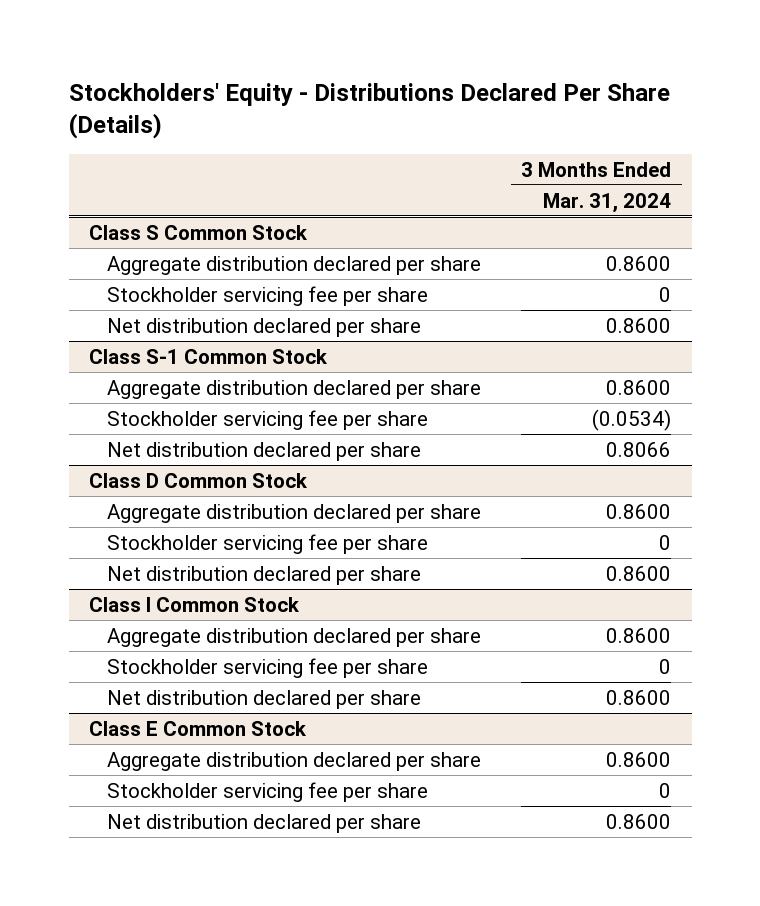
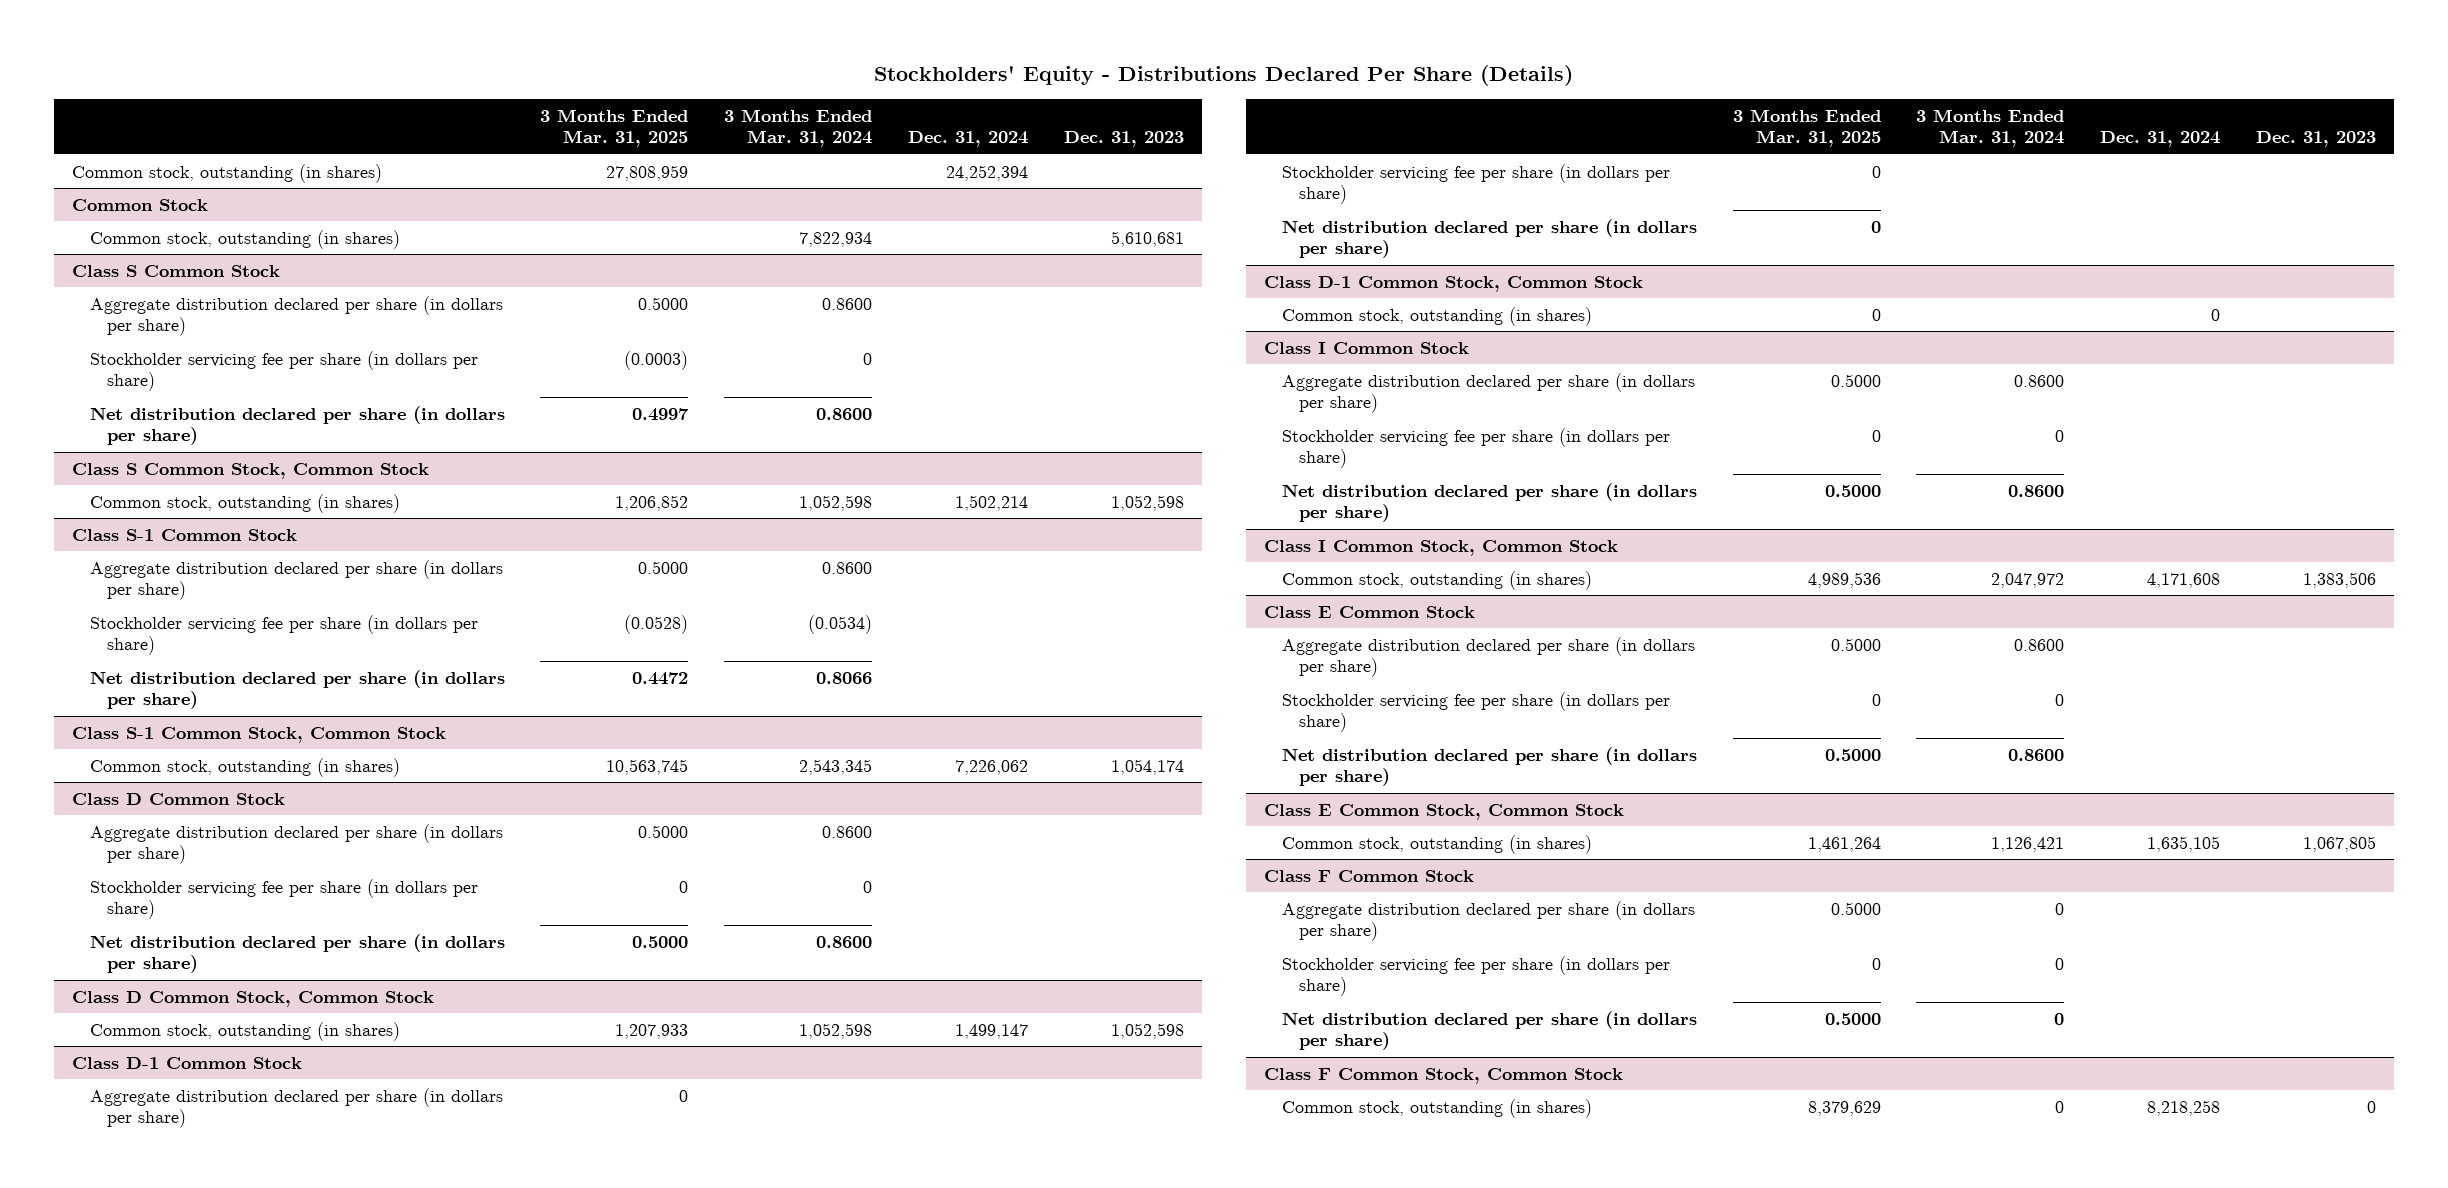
- | 3 Months Ended Mar. 31, 2024
+ | 3 Months Ended Mar. 31, 2025 | 3 Months Ended Mar. 31, 2024 | Dec. 31, 2024 | Dec. 31, 2023
+ Common stock, outstanding (in shares) | 27,808,959 | | 24,252,394 |
+ Common Stock
+ Common stock, outstanding (in shares) | | 7,822,934 | | 5,610,681
@ Class S Common Stock
- Aggregate distribution declared per share | 0.8600
- Stockholder servicing fee per share | 0
- Net distribution declared per share | 0.8600
+ Aggregate distribution declared per share (in dollars per share) | 0.5000 | 0.8600 | |
+ Stockholder servicing fee per share (in dollars per share) | (0.0003) | 0 | |
+ Net distribution declared per share (in dollars per share) | 0.4997 | 0.8600 | |
+ Class S Common Stock, Common Stock
+ Common stock, outstanding (in shares) | 1,206,852 | 1,052,598 | 1,502,214 | 1,052,598
@ Class S-1 Common Stock
- Aggregate distribution declared per share | 0.8600
- Stockholder servicing fee per share | (0.0534)
- Net distribution declared per share | 0.8066
+ Aggregate distribution declared per share (in dollars per share) | 0.5000 | 0.8600 | |
+ Stockholder servicing fee per share (in dollars per share) | (0.0528) | (0.0534) | |
+ Net distribution declared per share (in dollars per share) | 0.4472 | 0.8066 | |
+ Class S-1 Common Stock, Common Stock
+ Common stock, outstanding (in shares) | 10,563,745 | 2,543,345 | 7,226,062 | 1,054,174
@ Class D Common Stock
- Aggregate distribution declared per share | 0.8600
- Stockholder servicing fee per share | 0
- Net distribution declared per share | 0.8600
+ Aggregate distribution declared per share (in dollars per share) | 0.5000 | 0.8600 | |
+ Stockholder servicing fee per share (in dollars per share) | 0 | 0 | |
+ Net distribution declared per share (in dollars per share) | 0.5000 | 0.8600 | |
+ Class D Common Stock, Common Stock
+ Common stock, outstanding (in shares) | 1,207,933 | 1,052,598 | 1,499,147 | 1,052,598
+ Class D-1 Common Stock
+ Aggregate distribution declared per share (in dollars per share) | 0 | | |
+ Stockholder servicing fee per share (in dollars per share) | 0 | | |
+ Net distribution declared per share (in dollars per share) | 0 | | |
+ Class D-1 Common Stock, Common Stock
+ Common stock, outstanding (in shares) | 0 | | 0 |
@ Class I Common Stock
- Aggregate distribution declared per share | 0.8600
- Stockholder servicing fee per share | 0
- Net distribution declared per share | 0.8600
+ Aggregate distribution declared per share (in dollars per share) | 0.5000 | 0.8600 | |
+ Stockholder servicing fee per share (in dollars per share) | 0 | 0 | |
+ Net distribution declared per share (in dollars per share) | 0.5000 | 0.8600 | |
+ Class I Common Stock, Common Stock
+ Common stock, outstanding (in shares) | 4,989,536 | 2,047,972 | 4,171,608 | 1,383,506
@ Class E Common Stock
- Aggregate distribution declared per share | 0.8600
- Stockholder servicing fee per share | 0
- Net distribution declared per share | 0.8600
+ Aggregate distribution declared per share (in dollars per share) | 0.5000 | 0.8600 | |
+ Stockholder servicing fee per share (in dollars per share) | 0 | 0 | |
+ Net distribution declared per share (in dollars per share) | 0.5000 | 0.8600 | |
+ Class E Common Stock, Common Stock
+ Common stock, outstanding (in shares) | 1,461,264 | 1,126,421 | 1,635,105 | 1,067,805
+ Class F Common Stock
+ Aggregate distribution declared per share (in dollars per share) | 0.5000 | 0 | |
+ Stockholder servicing fee per share (in dollars per share) | 0 | 0 | |
+ Net distribution declared per share (in dollars per share) | 0.5000 | 0 | |
+ Class F Common Stock, Common Stock
+ Common stock, outstanding (in shares) | 8,379,629 | 0 | 8,218,258 | 0

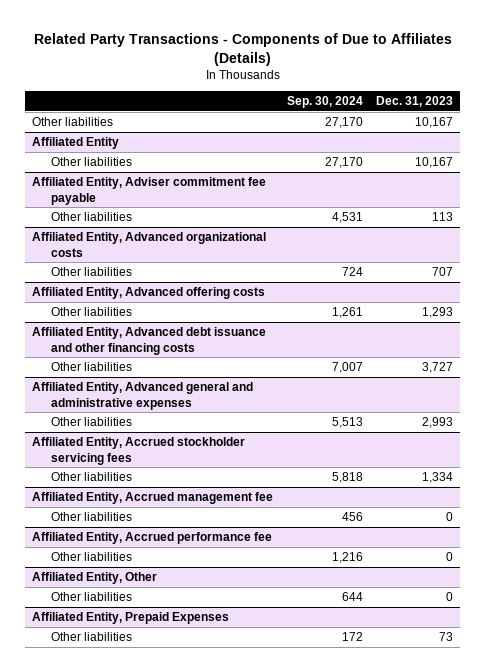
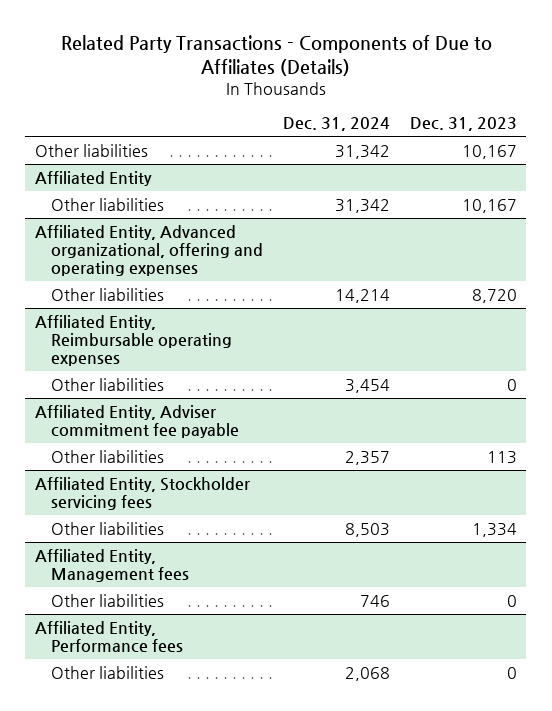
- | Sep. 30, 2024 | Dec. 31, 2023
+ | Dec. 31, 2024 | Dec. 31, 2023
+ Affiliated Entity, Advanced organizational, offering and operating expenses
+ Other liabilities | 14,214 | 8,720
+ Affiliated Entity, Reimbursable operating expenses
+ Other liabilities | 3,454 | 0
- Affiliated Entity, Advanced organizational costs
- Other liabilities | 724 | 707
- Affiliated Entity, Advanced offering costs
- Other liabilities | 1,261 | 1,293
- Affiliated Entity, Advanced debt issuance and other financing costs
- Other liabilities | 7,007 | 3,727
- Affiliated Entity, Advanced general and administrative expenses
- Other liabilities | 5,513 | 2,993
- Affiliated Entity, Accrued stockholder servicing fees
+ Affiliated Entity, Stockholder servicing fees
- Affiliated Entity, Accrued management fee
- Other liabilities | 456 | 0
- Affiliated Entity, Accrued performance fee
+ Affiliated Entity, Management fees
- Affiliated Entity, Other
+ Affiliated Entity, Performance fees
- Affiliated Entity, Prepaid Expenses
- Other liabilities | 172 | 73

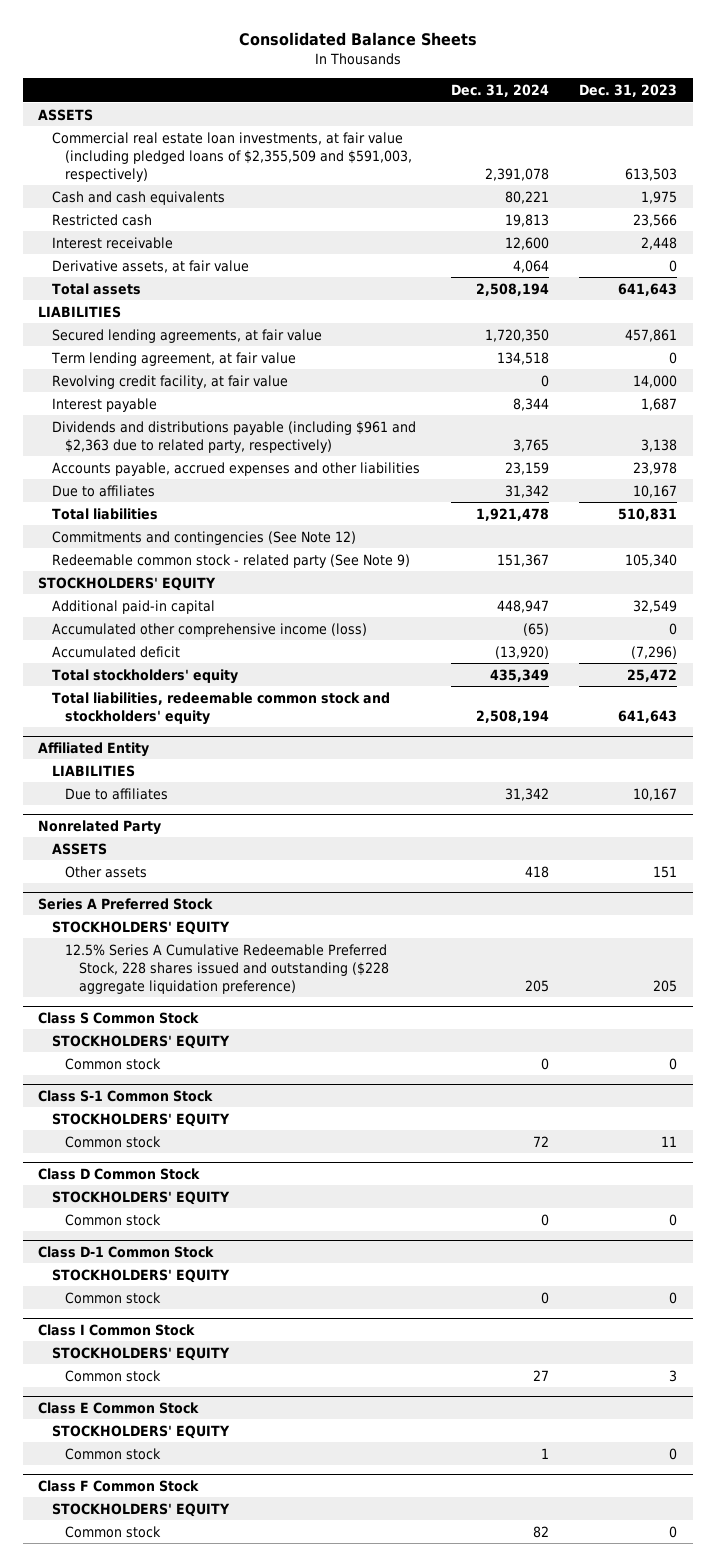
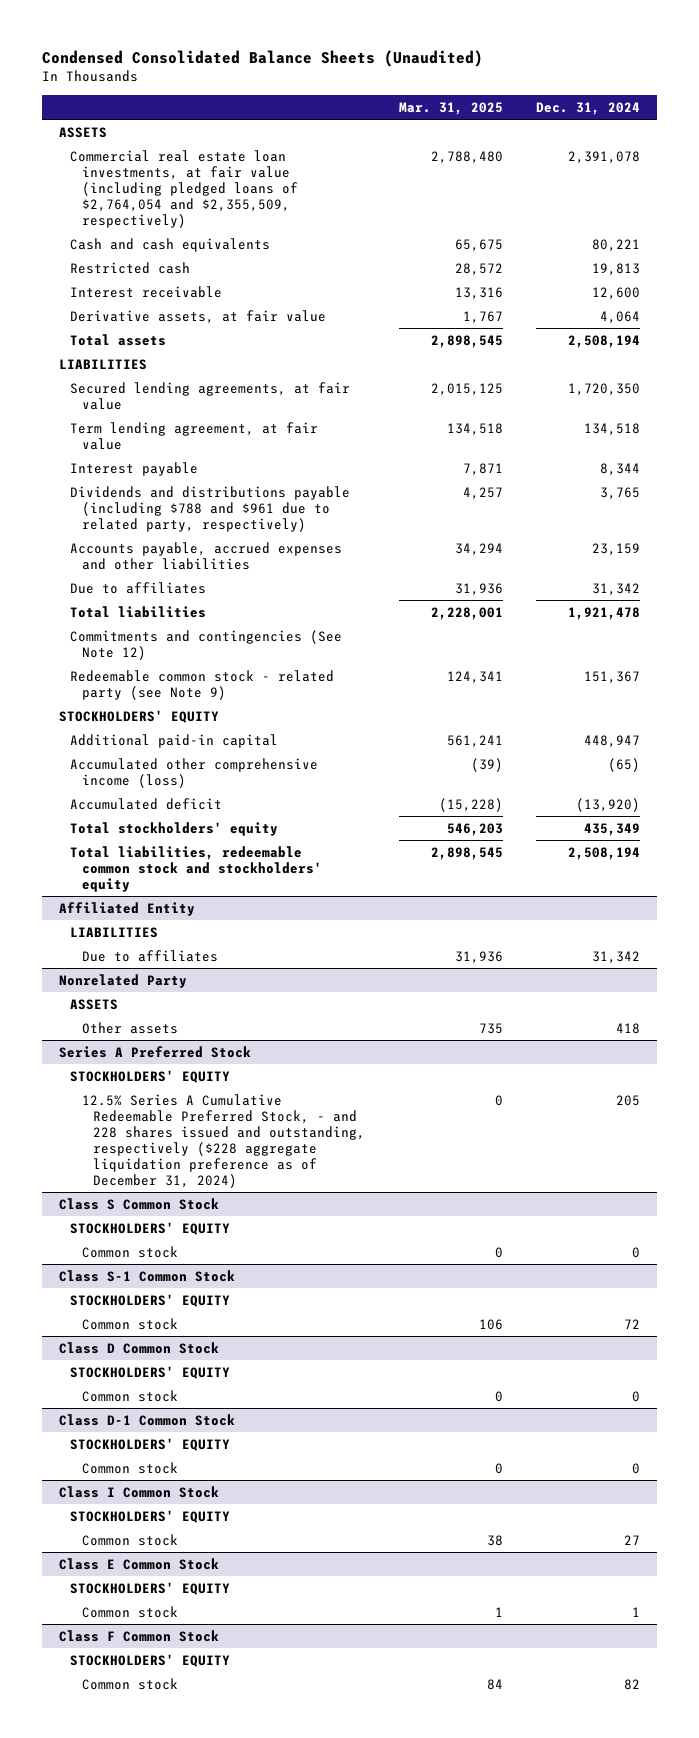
- Consolidated Balance Sheets
+ Condensed Consolidated Balance Sheets (Unaudited)
- | Dec. 31, 2024 | Dec. 31, 2023
+ | Mar. 31, 2025 | Dec. 31, 2024
- Commercial real estate loan investments, at fair value (including pledged loans of $2,355,509 and $591,003, respectively) | 2,391,078 | 613,503
+ Commercial real estate loan investments, at fair value (including pledged loans of $2,764,054 and $2,355,509, respectively) | 2,788,480 | 2,391,078
- Revolving credit facility, at fair value | 0 | 14,000
- Dividends and distributions payable (including $961 and $2,363 due to related party, respectively) | 3,765 | 3,138
+ Dividends and distributions payable (including $788 and $961 due to related party, respectively) | 4,257 | 3,765
- Redeemable common stock - related party (See Note 9) | 151,367 | 105,340
+ Redeemable common stock - related party (see Note 9) | 124,341 | 151,367
@ Series A Preferred Stock
- 12.5% Series A Cumulative Redeemable Preferred Stock, 228 shares issued and outstanding ($228 aggregate liquidation preference) | 205 | 205
+ 12.5% Series A Cumulative Redeemable Preferred Stock, - and 228 shares issued and outstanding, respectively ($228 aggregate liquidation preference as of December 31, 2024) | 0 | 205

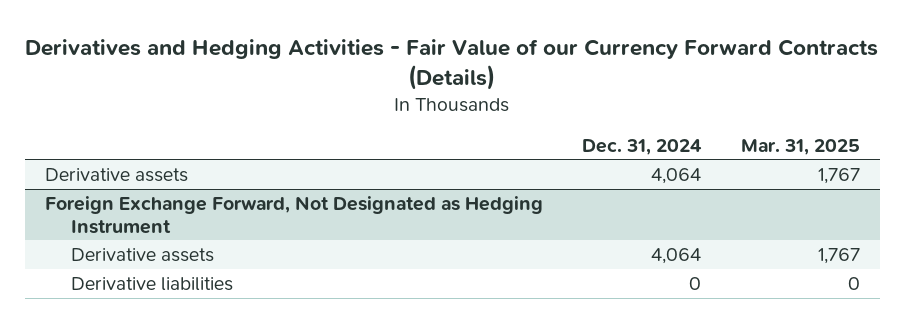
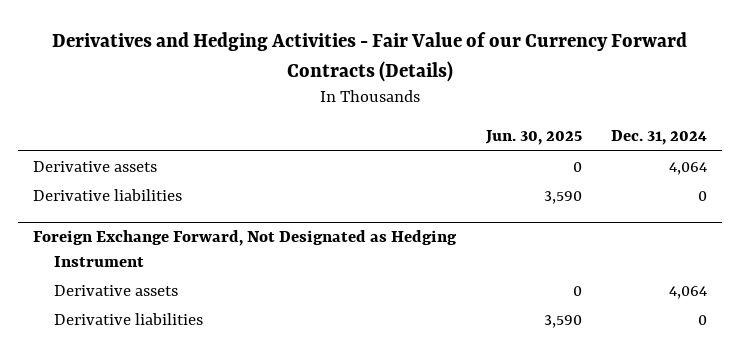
- | Dec. 31, 2024 | Mar. 31, 2025
+ | Jun. 30, 2025 | Dec. 31, 2024
+ Derivative liabilities | 3,590 | 0

